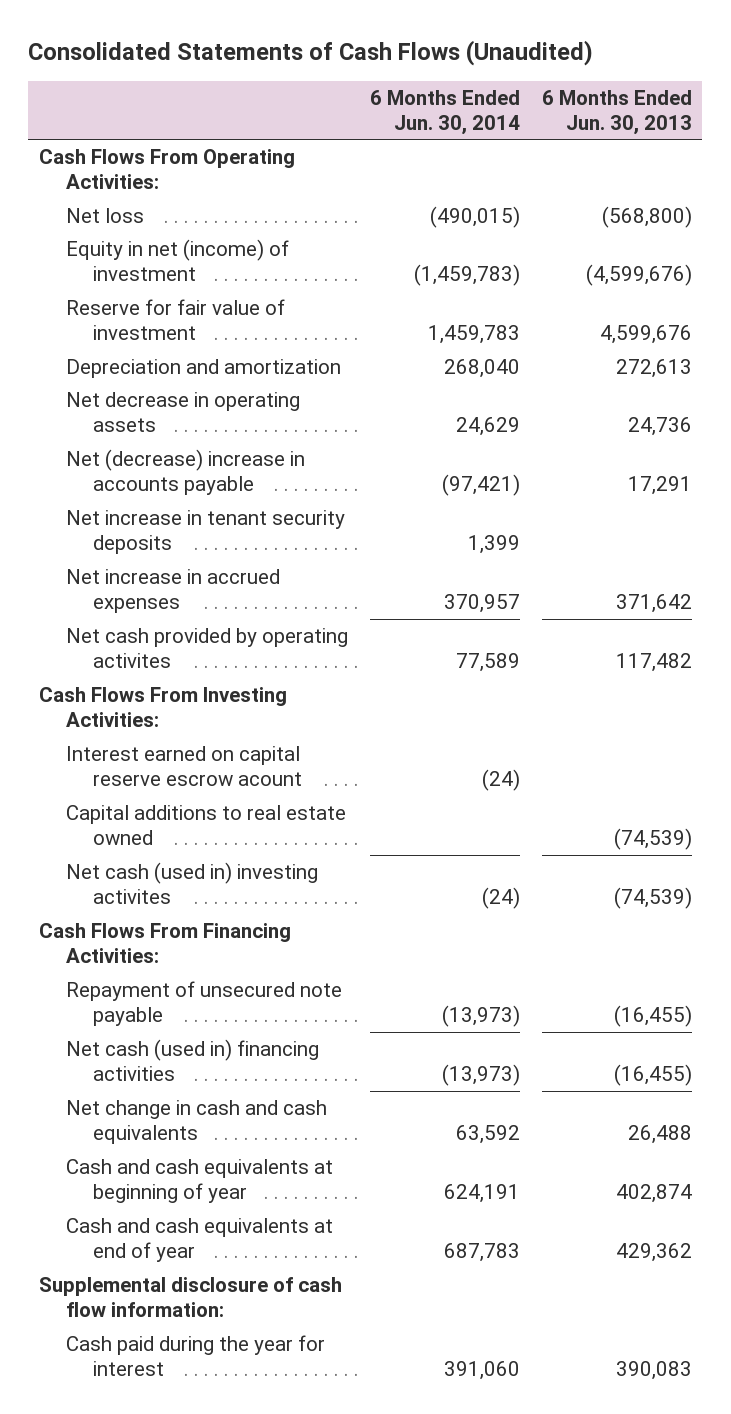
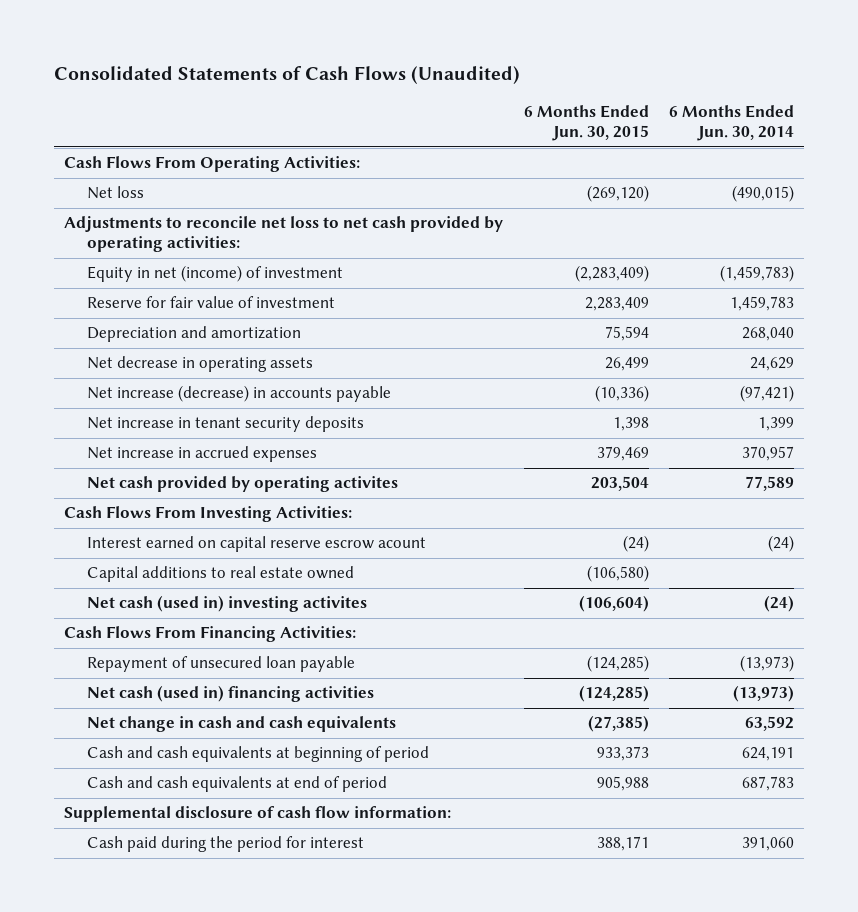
- | 6 Months Ended Jun. 30, 2014 | 6 Months Ended Jun. 30, 2013
+ | 6 Months Ended Jun. 30, 2015 | 6 Months Ended Jun. 30, 2014
+ Adjustments to reconcile net loss to net cash provided by operating activities:
- Net (decrease) increase in accounts payable | (97,421) | 17,291
+ Net increase (decrease) in accounts payable | (10,336) | (97,421)
- Repayment of unsecured note payable | (13,973) | (16,455)
+ Repayment of unsecured loan payable | (124,285) | (13,973)
- Cash and cash equivalents at beginning of year | 624,191 | 402,874
- Cash and cash equivalents at end of year | 687,783 | 429,362
+ Cash and cash equivalents at beginning of period | 933,373 | 624,191
+ Cash and cash equivalents at end of period | 905,988 | 687,783
- Cash paid during the year for interest | 391,060 | 390,083
+ Cash paid during the period for interest | 388,171 | 391,060

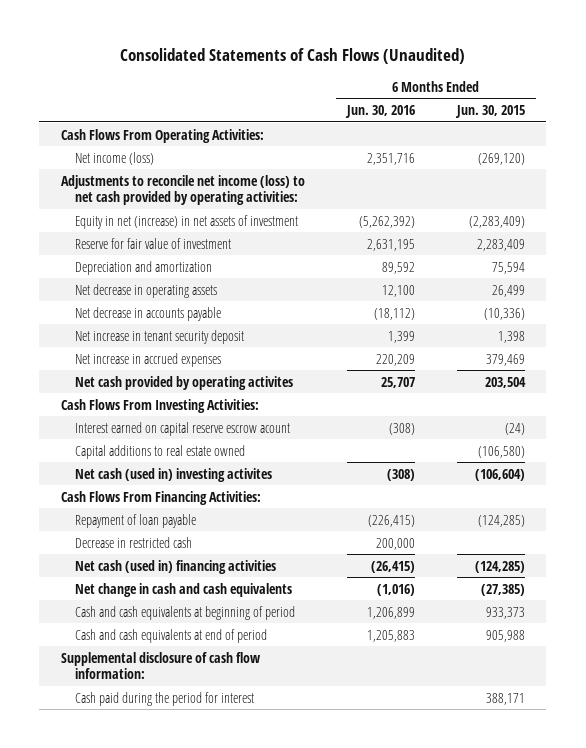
- | 6 Months Ended Jun. 30, 2015 | 6 Months Ended Jun. 30, 2014
+ | 6 Months Ended Jun. 30, 2016 | 6 Months Ended Jun. 30, 2015
- Net loss | (269,120) | (490,015)
- Adjustments to reconcile net loss to net cash provided by operating activities:
- Equity in net (income) of investment | (2,283,409) | (1,459,783)
+ Net income (loss) | 2,351,716 | (269,120)
+ Adjustments to reconcile net income (loss) to net cash provided by operating activities:
+ Equity in net (increase) in net assets of investment | (5,262,392) | (2,283,409)
- Net increase (decrease) in accounts payable | (10,336) | (97,421)
- Net increase in tenant security deposits | 1,398 | 1,399
+ Net decrease in accounts payable | (18,112) | (10,336)
+ Net increase in tenant security deposit | 1,399 | 1,398
- Repayment of unsecured loan payable | (124,285) | (13,973)
+ Repayment of loan payable | (226,415) | (124,285)
+ Decrease in restricted cash | 200,000 |

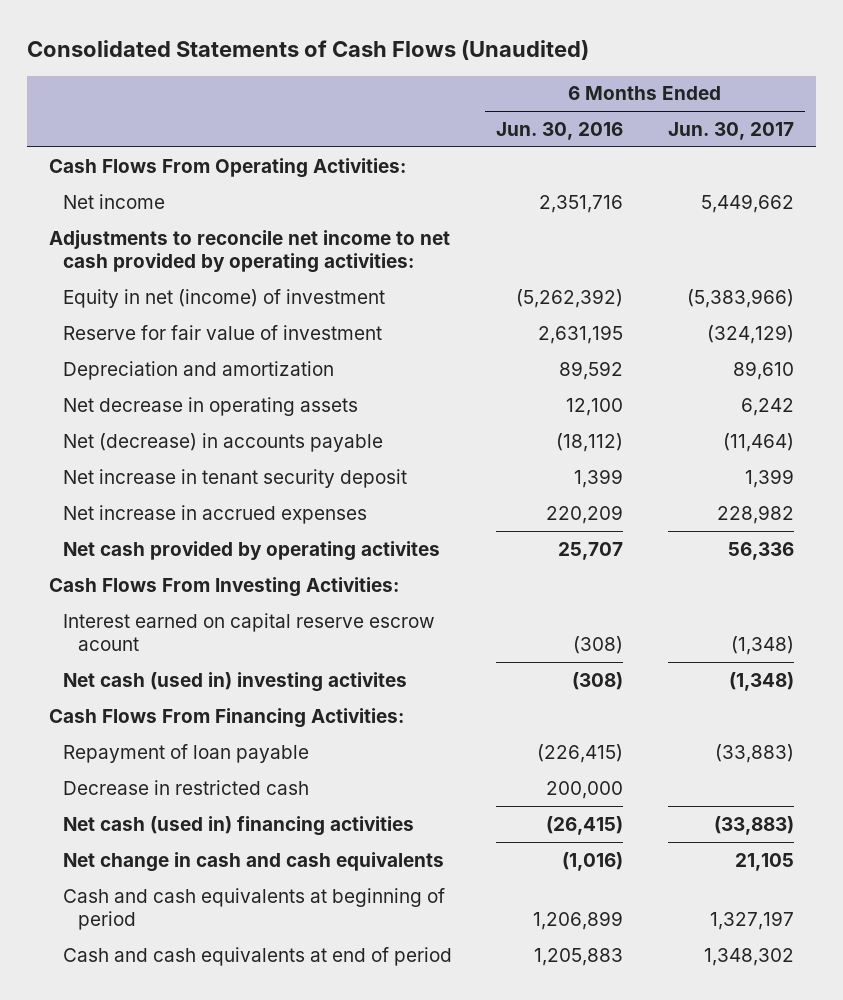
- | 6 Months Ended Jun. 30, 2016 | 6 Months Ended Jun. 30, 2015
+ | 6 Months Ended Jun. 30, 2016 | 6 Months Ended Jun. 30, 2017
- Net income (loss) | 2,351,716 | (269,120)
- Adjustments to reconcile net income (loss) to net cash provided by operating activities:
- Equity in net (increase) in net assets of investment | (5,262,392) | (2,283,409)
+ Net income | 2,351,716 | 5,449,662
+ Adjustments to reconcile net income to net cash provided by operating activities:
+ Equity in net (income) of investment | (5,262,392) | (5,383,966)
- Net decrease in accounts payable | (18,112) | (10,336)
+ Net (decrease) in accounts payable | (18,112) | (11,464)
- Capital additions to real estate owned | | (106,580)
- Supplemental disclosure of cash flow information:
- Cash paid during the period for interest | | 388,171

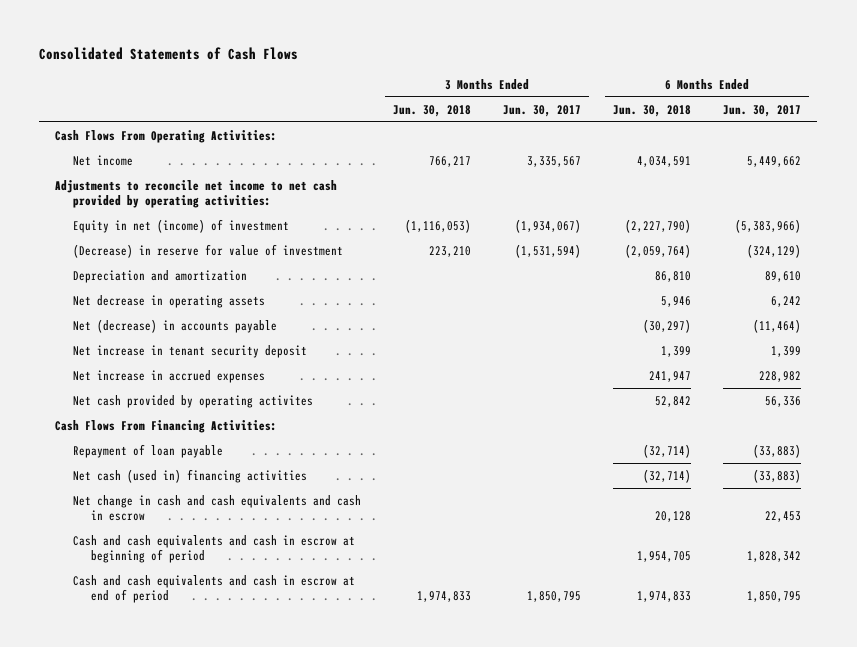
- Consolidated Statements of Cash Flows (Unaudited)
+ Consolidated Statements of Cash Flows
- | 6 Months Ended Jun. 30, 2016 | 6 Months Ended Jun. 30, 2017
+ | 3 Months Ended Jun. 30, 2018 | 3 Months Ended Jun. 30, 2017 | 6 Months Ended Jun. 30, 2018 | 6 Months Ended Jun. 30, 2017
- Reserve for fair value of investment | 2,631,195 | (324,129)
+ (Decrease) in reserve for value of investment | 223,210 | (1,531,594) | (2,059,764) | (324,129)
- Cash Flows From Investing Activities:
- Interest earned on capital reserve escrow acount | (308) | (1,348)
- Net cash (used in) investing activites | (308) | (1,348)
- Decrease in restricted cash | 200,000 |
- Net change in cash and cash equivalents | (1,016) | 21,105
- Cash and cash equivalents at beginning of period | 1,206,899 | 1,327,197
- Cash and cash equivalents at end of period | 1,205,883 | 1,348,302
+ Net change in cash and cash equivalents and cash in escrow | | | 20,128 | 22,453
+ Cash and cash equivalents and cash in escrow at beginning of period | | | 1,954,705 | 1,828,342
+ Cash and cash equivalents and cash in escrow at end of period | 1,974,833 | 1,850,795 | 1,974,833 | 1,850,795

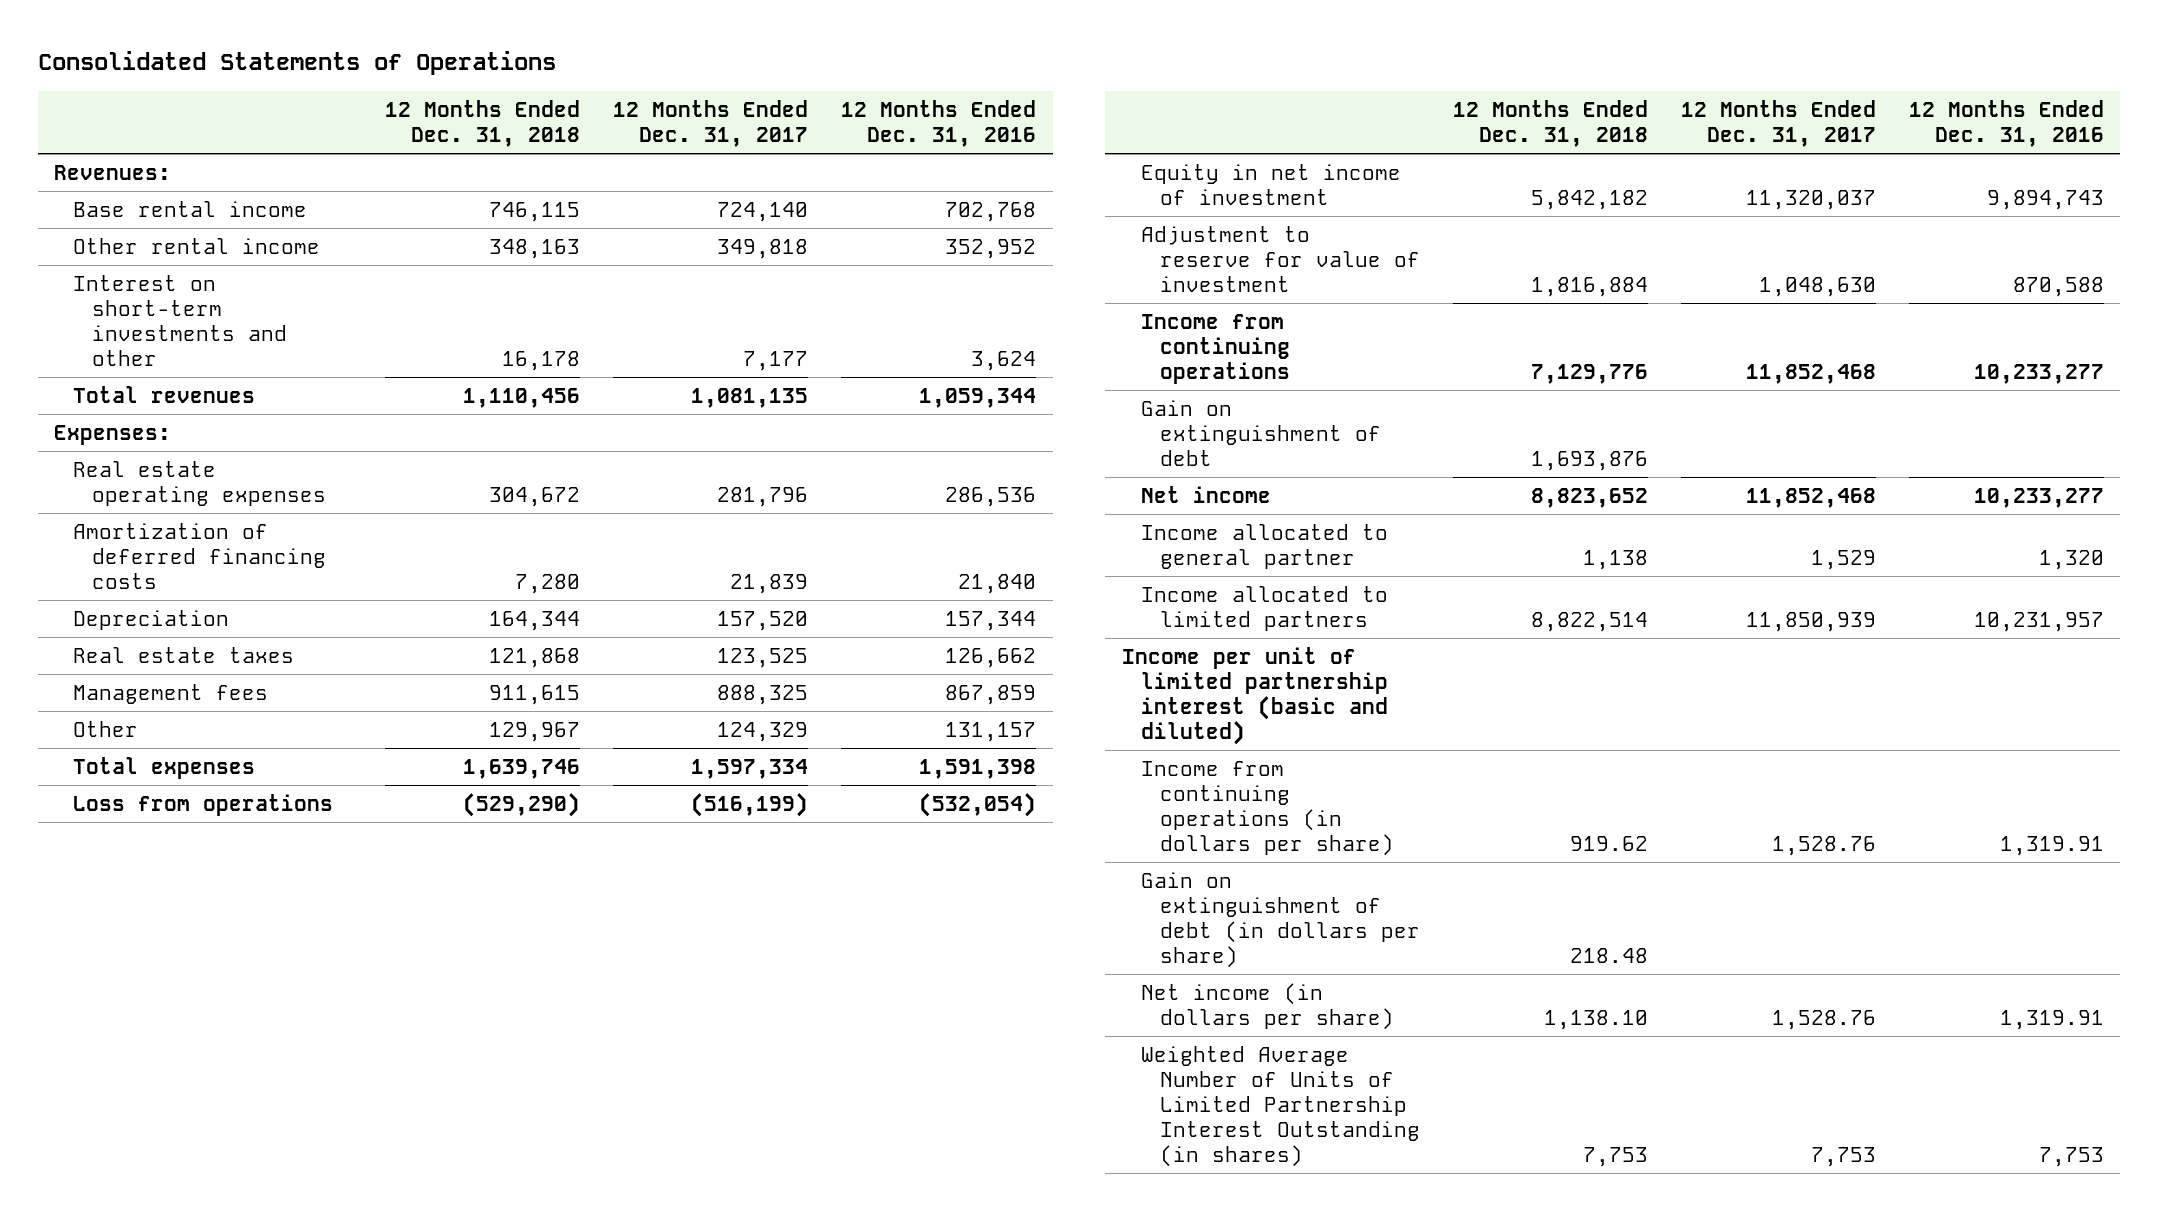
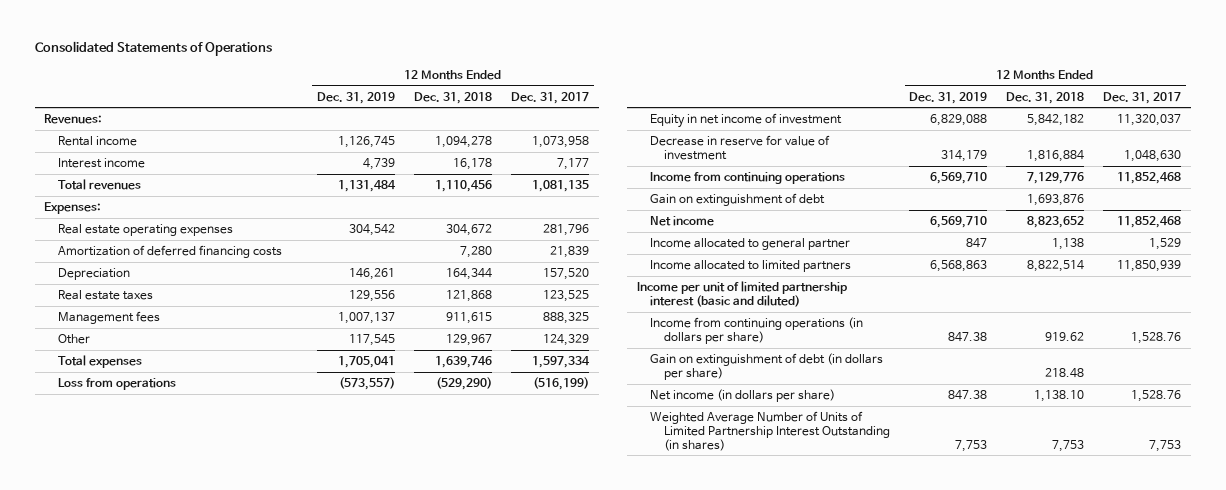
- | 12 Months Ended Dec. 31, 2018 | 12 Months Ended Dec. 31, 2017 | 12 Months Ended Dec. 31, 2016
+ | 12 Months Ended Dec. 31, 2019 | 12 Months Ended Dec. 31, 2018 | 12 Months Ended Dec. 31, 2017
- Base rental income | 746,115 | 724,140 | 702,768
- Other rental income | 348,163 | 349,818 | 352,952
- Interest on short-term investments and other | 16,178 | 7,177 | 3,624
+ Rental income | 1,126,745 | 1,094,278 | 1,073,958
+ Interest income | 4,739 | 16,178 | 7,177
- Adjustment to reserve for value of investment | 1,816,884 | 1,048,630 | 870,588
+ Decrease in reserve for value of investment | 314,179 | 1,816,884 | 1,048,630

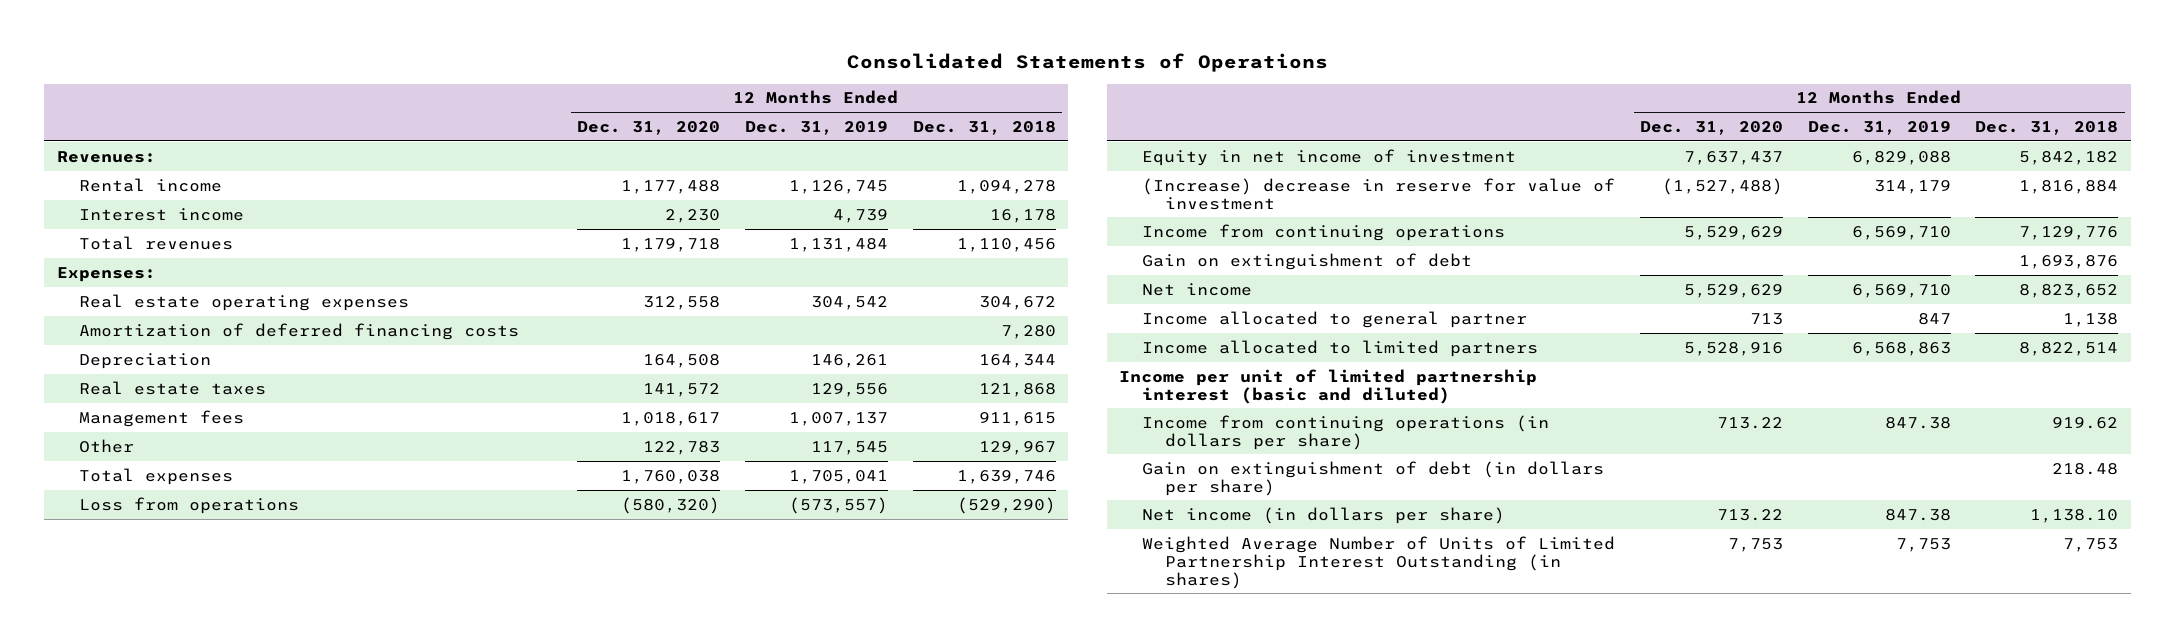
- | 12 Months Ended Dec. 31, 2019 | 12 Months Ended Dec. 31, 2018 | 12 Months Ended Dec. 31, 2017
+ | 12 Months Ended Dec. 31, 2020 | 12 Months Ended Dec. 31, 2019 | 12 Months Ended Dec. 31, 2018
- Decrease in reserve for value of investment | 314,179 | 1,816,884 | 1,048,630
+ (Increase) decrease in reserve for value of investment | (1,527,488) | 314,179 | 1,816,884

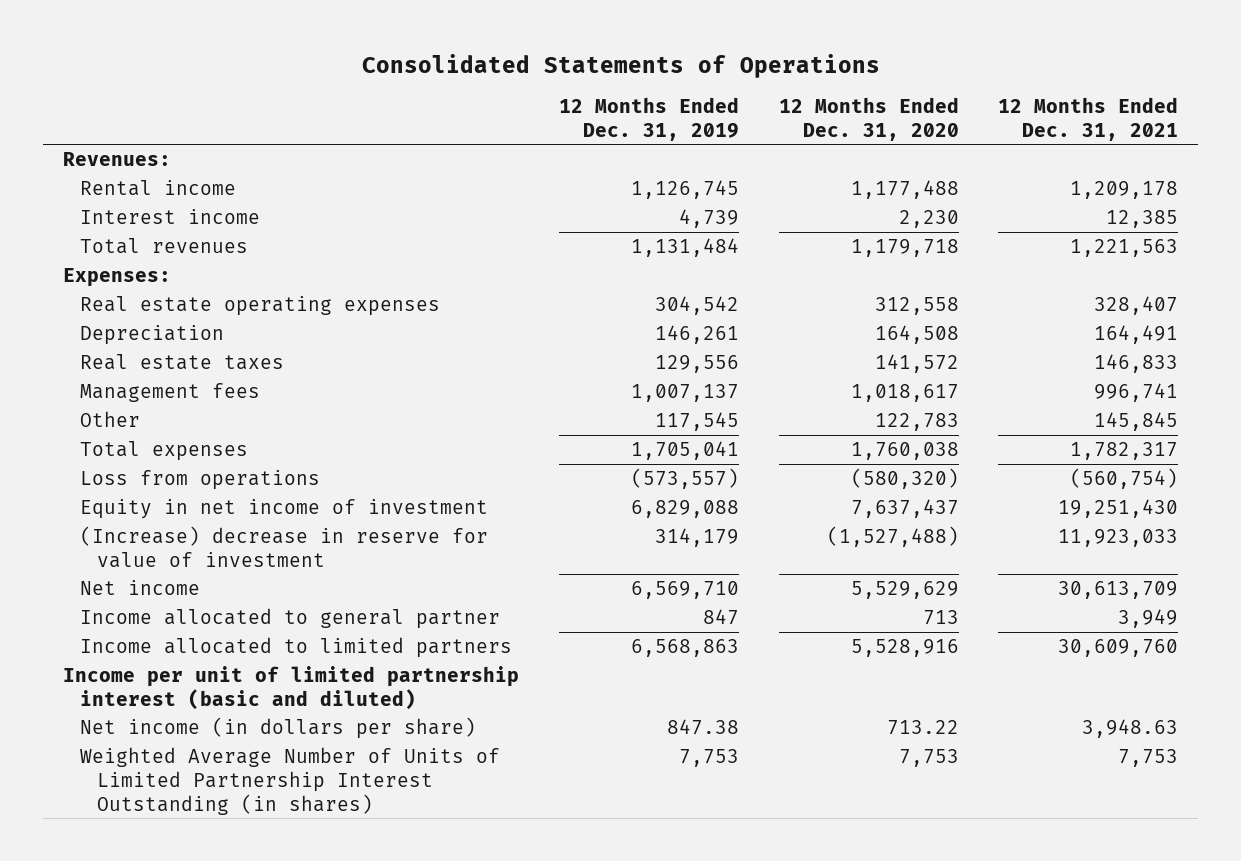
- | 12 Months Ended Dec. 31, 2020 | 12 Months Ended Dec. 31, 2019 | 12 Months Ended Dec. 31, 2018
+ | 12 Months Ended Dec. 31, 2019 | 12 Months Ended Dec. 31, 2020 | 12 Months Ended Dec. 31, 2021
- Amortization of deferred financing costs | | | 7,280
- Income from continuing operations | 5,529,629 | 6,569,710 | 7,129,776
- Gain on extinguishment of debt | | | 1,693,876
- Income from continuing operations (in dollars per share) | 713.22 | 847.38 | 919.62
- Gain on extinguishment of debt (in dollars per share) | | | 218.48

